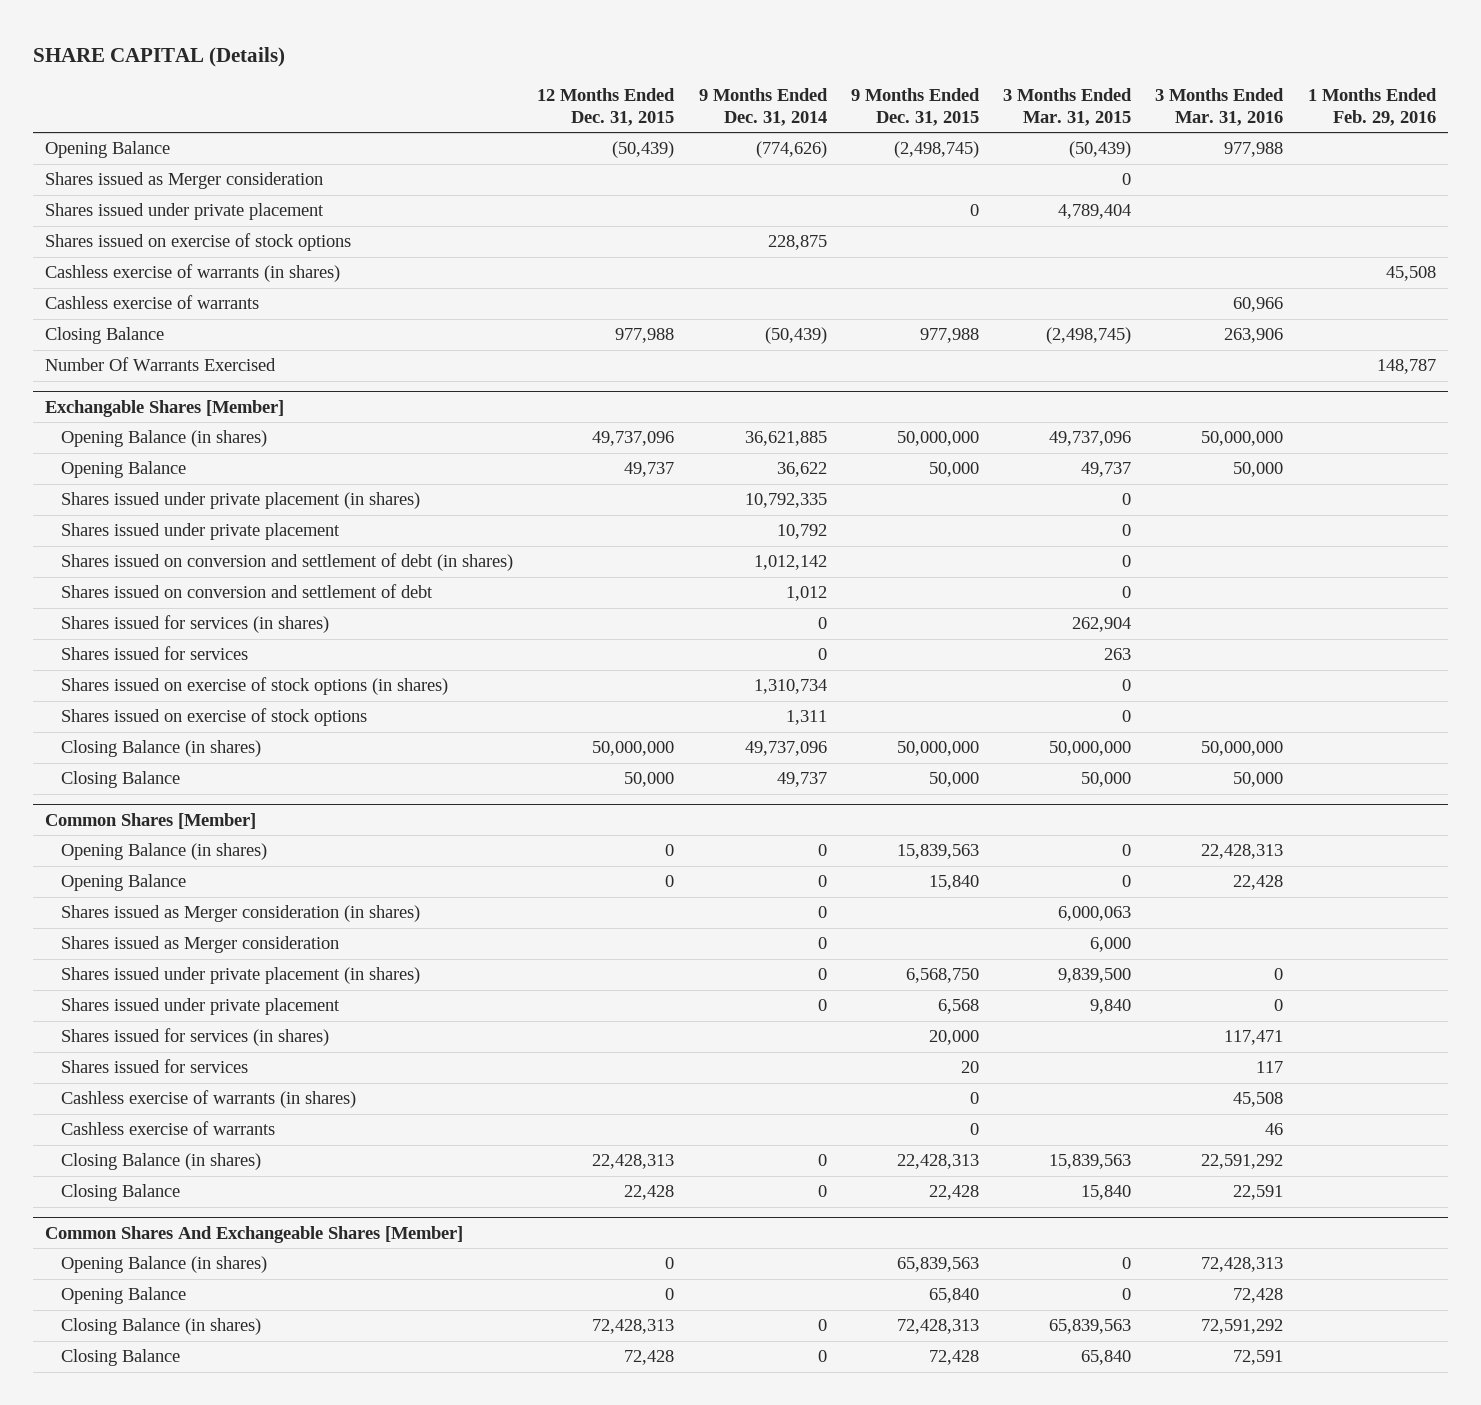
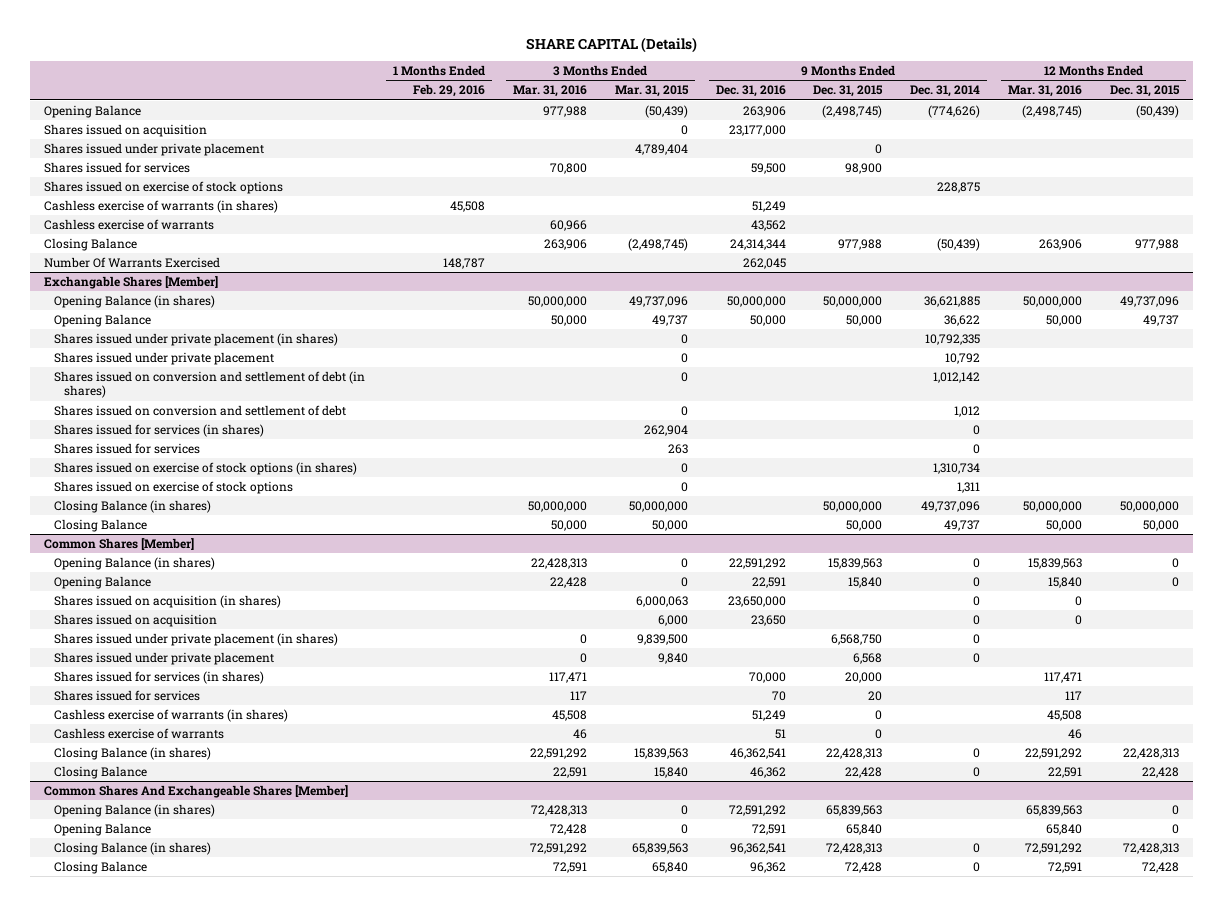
- | 12 Months Ended Dec. 31, 2015 | 9 Months Ended Dec. 31, 2014 | 9 Months Ended Dec. 31, 2015 | 3 Months Ended Mar. 31, 2015 | 3 Months Ended Mar. 31, 2016 | 1 Months Ended Feb. 29, 2016
+ | 1 Months Ended Feb. 29, 2016 | 3 Months Ended Mar. 31, 2016 | 3 Months Ended Mar. 31, 2015 | 9 Months Ended Dec. 31, 2016 | 9 Months Ended Dec. 31, 2015 | 9 Months Ended Dec. 31, 2014 | 12 Months Ended Mar. 31, 2016 | 12 Months Ended Dec. 31, 2015
- Shares issued as Merger consideration | | | | 0 | |
+ Shares issued on acquisition | | | 0 | 23,177,000 | | | |
+ Shares issued for services | | 70,800 | | 59,500 | 98,900 | | |
@ Common Shares [Member]
- Shares issued as Merger consideration (in shares) | | 0 | | 6,000,063 | |
- Shares issued as Merger consideration | | 0 | | 6,000 | |
+ Shares issued on acquisition (in shares) | | | 6,000,063 | 23,650,000 | | 0 | 0 |
+ Shares issued on acquisition | | | 6,000 | 23,650 | | 0 | 0 |

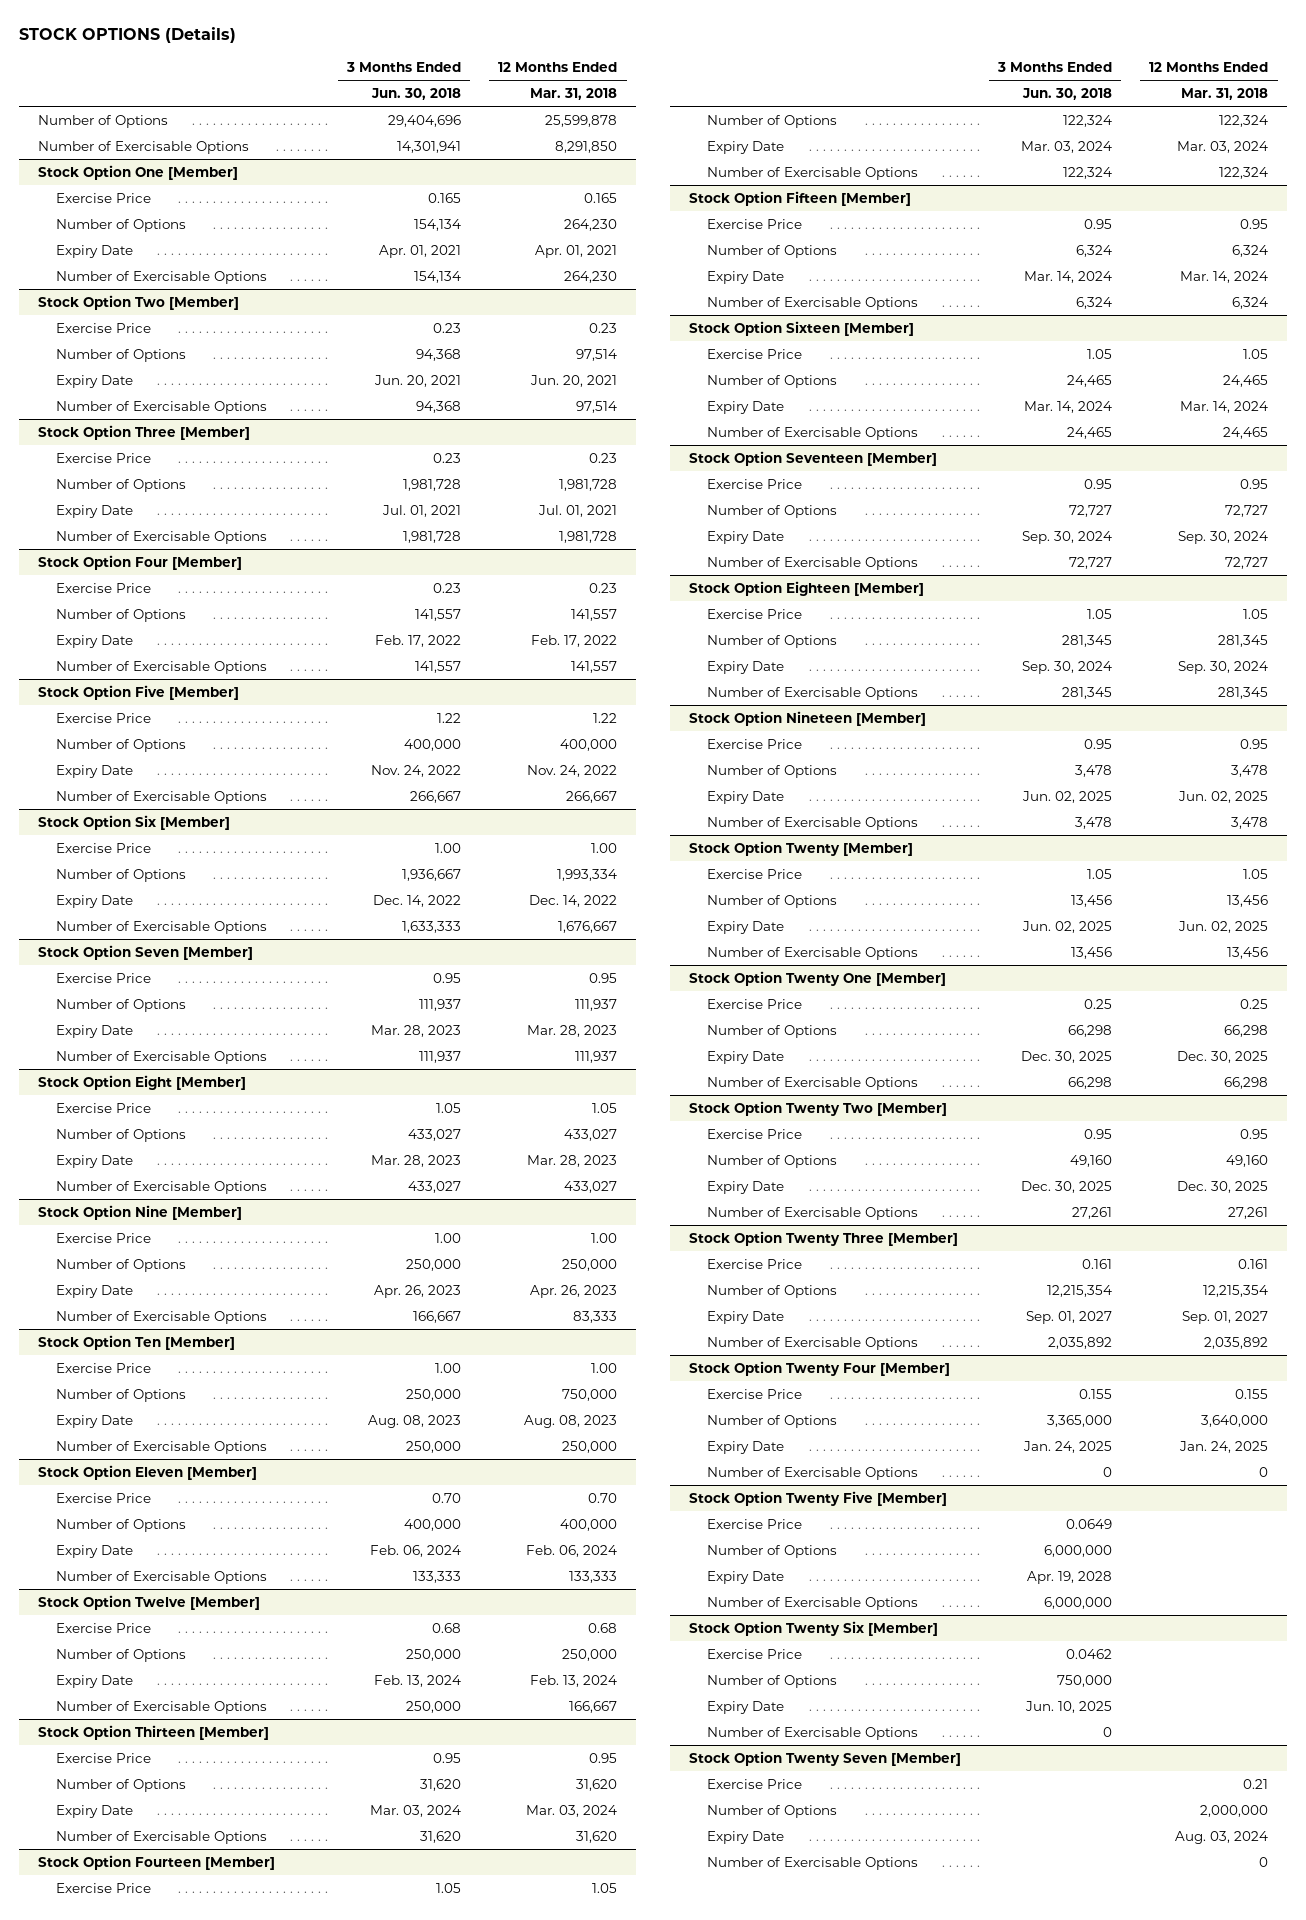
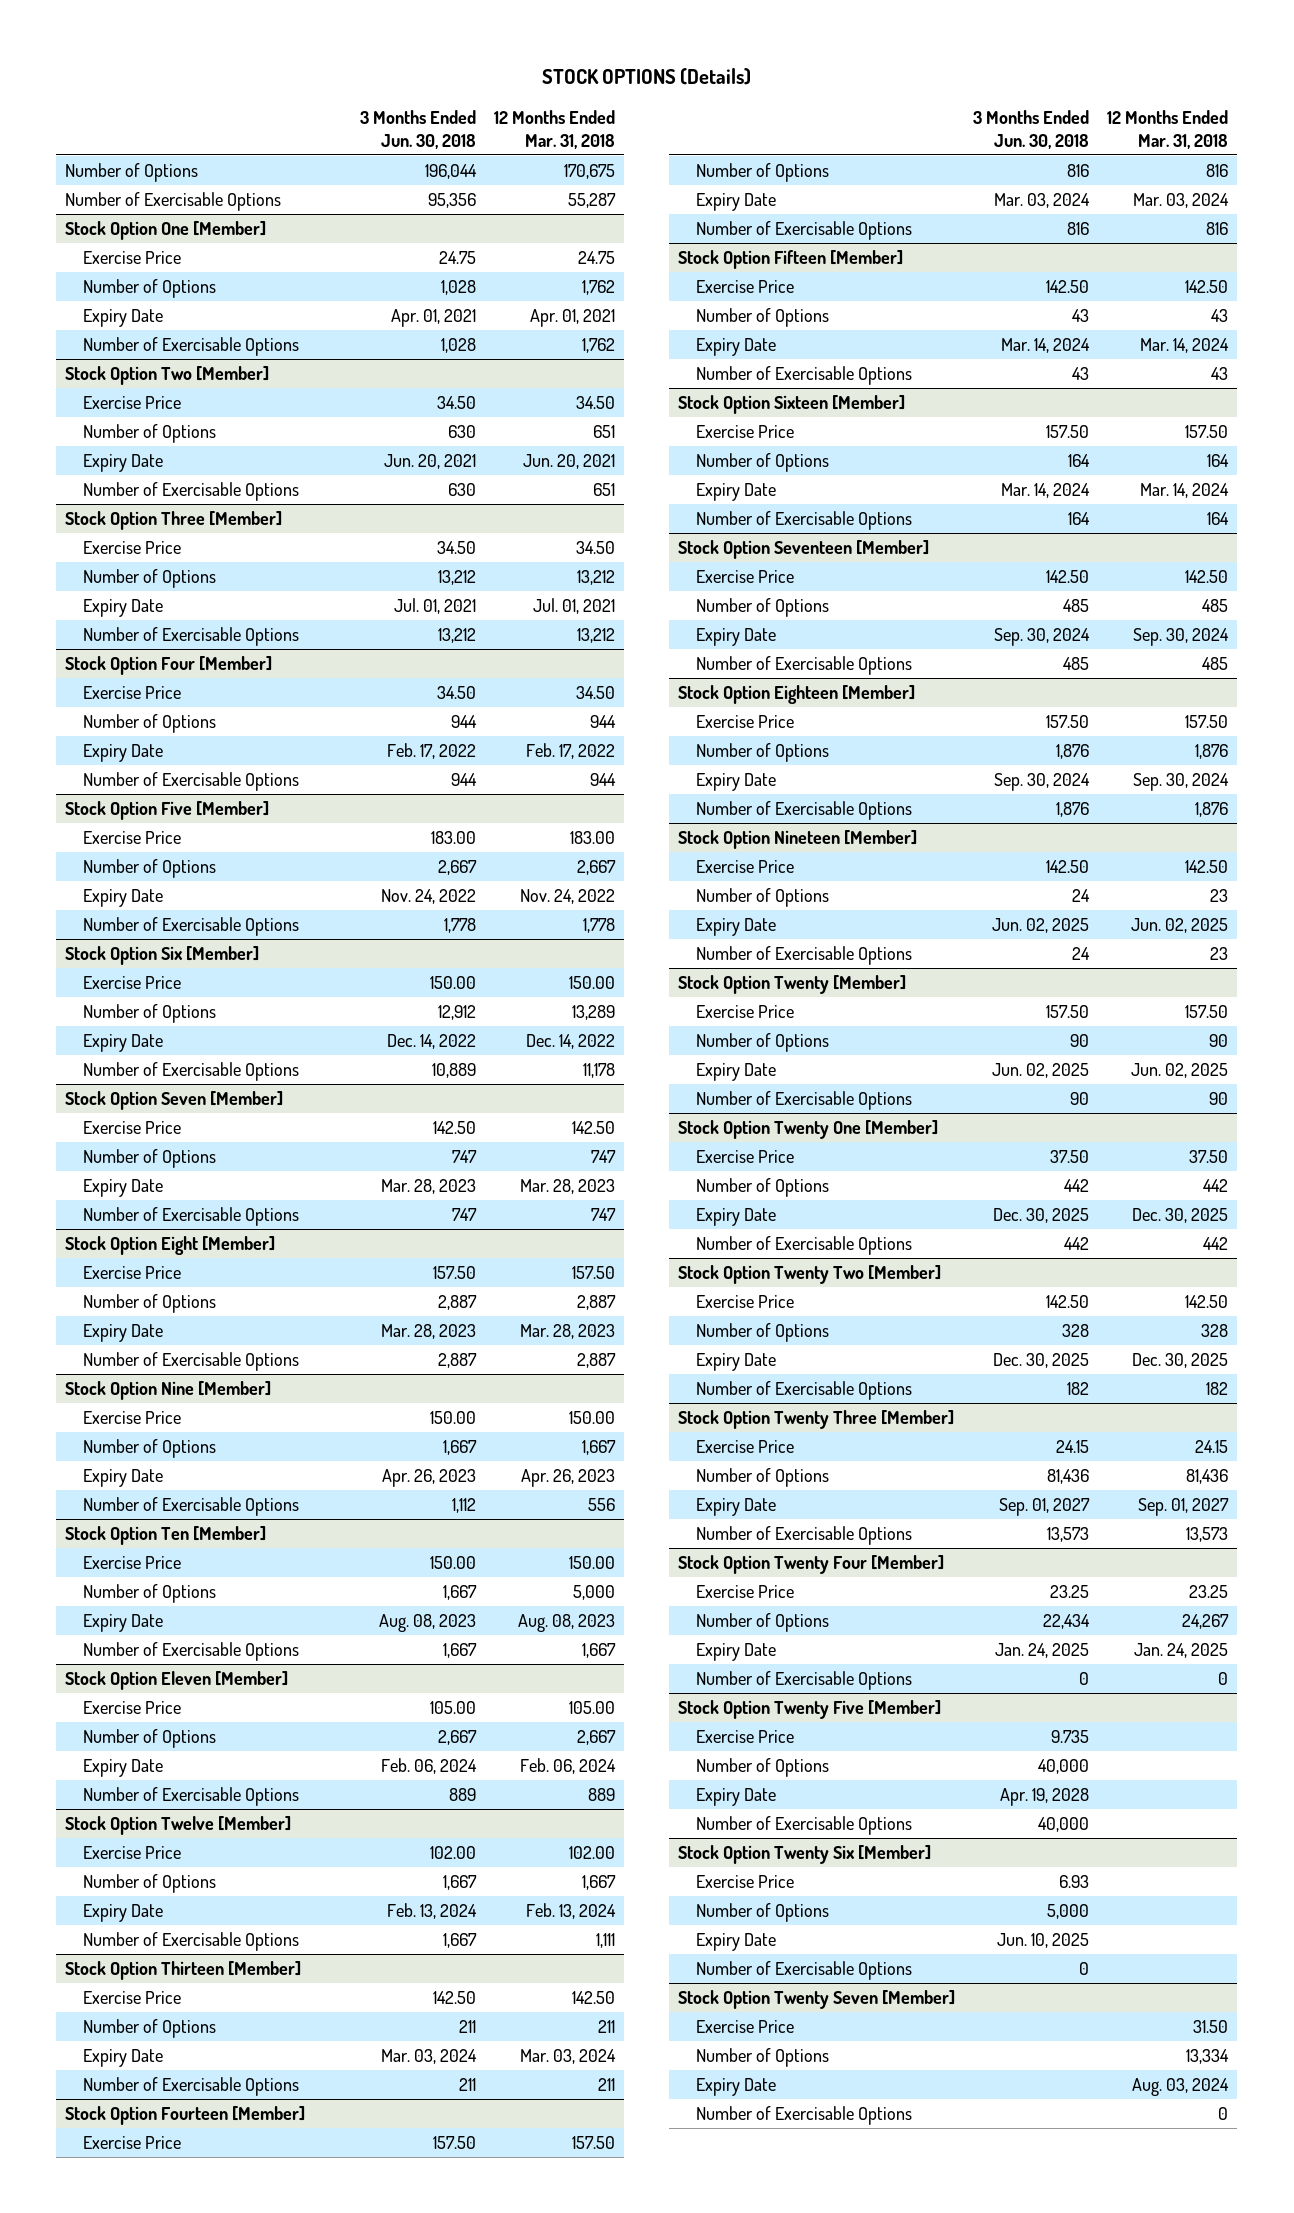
- Number of Options | 29,404,696 | 25,599,878
- Number of Exercisable Options | 14,301,941 | 8,291,850
+ Number of Options | 196,044 | 170,675
+ Number of Exercisable Options | 95,356 | 55,287
@ Stock Option One [Member]
- Exercise Price | 0.165 | 0.165
- Number of Options | 154,134 | 264,230
+ Exercise Price | 24.75 | 24.75
+ Number of Options | 1,028 | 1,762
- Number of Exercisable Options | 154,134 | 264,230
+ Number of Exercisable Options | 1,028 | 1,762
@ Stock Option Two [Member]
- Exercise Price | 0.23 | 0.23
- Number of Options | 94,368 | 97,514
+ Exercise Price | 34.50 | 34.50
+ Number of Options | 630 | 651
- Number of Exercisable Options | 94,368 | 97,514
+ Number of Exercisable Options | 630 | 651
@ Stock Option Three [Member]
- Exercise Price | 0.23 | 0.23
- Number of Options | 1,981,728 | 1,981,728
+ Exercise Price | 34.50 | 34.50
+ Number of Options | 13,212 | 13,212
- Number of Exercisable Options | 1,981,728 | 1,981,728
+ Number of Exercisable Options | 13,212 | 13,212
@ Stock Option Four [Member]
- Exercise Price | 0.23 | 0.23
- Number of Options | 141,557 | 141,557
+ Exercise Price | 34.50 | 34.50
+ Number of Options | 944 | 944
- Number of Exercisable Options | 141,557 | 141,557
+ Number of Exercisable Options | 944 | 944
@ Stock Option Five [Member]
- Exercise Price | 1.22 | 1.22
- Number of Options | 400,000 | 400,000
+ Exercise Price | 183.00 | 183.00
+ Number of Options | 2,667 | 2,667
- Number of Exercisable Options | 266,667 | 266,667
+ Number of Exercisable Options | 1,778 | 1,778
@ Stock Option Six [Member]
- Exercise Price | 1.00 | 1.00
- Number of Options | 1,936,667 | 1,993,334
+ Exercise Price | 150.00 | 150.00
+ Number of Options | 12,912 | 13,289
- Number of Exercisable Options | 1,633,333 | 1,676,667
+ Number of Exercisable Options | 10,889 | 11,178
@ Stock Option Seven [Member]
- Exercise Price | 0.95 | 0.95
- Number of Options | 111,937 | 111,937
+ Exercise Price | 142.50 | 142.50
+ Number of Options | 747 | 747
- Number of Exercisable Options | 111,937 | 111,937
+ Number of Exercisable Options | 747 | 747
@ Stock Option Eight [Member]
- Exercise Price | 1.05 | 1.05
- Number of Options | 433,027 | 433,027
+ Exercise Price | 157.50 | 157.50
+ Number of Options | 2,887 | 2,887
- Number of Exercisable Options | 433,027 | 433,027
+ Number of Exercisable Options | 2,887 | 2,887
@ Stock Option Nine [Member]
- Exercise Price | 1.00 | 1.00
- Number of Options | 250,000 | 250,000
+ Exercise Price | 150.00 | 150.00
+ Number of Options | 1,667 | 1,667
- Number of Exercisable Options | 166,667 | 83,333
+ Number of Exercisable Options | 1,112 | 556
@ Stock Option Ten [Member]
- Exercise Price | 1.00 | 1.00
- Number of Options | 250,000 | 750,000
+ Exercise Price | 150.00 | 150.00
+ Number of Options | 1,667 | 5,000
- Number of Exercisable Options | 250,000 | 250,000
+ Number of Exercisable Options | 1,667 | 1,667
@ Stock Option Eleven [Member]
- Exercise Price | 0.70 | 0.70
- Number of Options | 400,000 | 400,000
+ Exercise Price | 105.00 | 105.00
+ Number of Options | 2,667 | 2,667
- Number of Exercisable Options | 133,333 | 133,333
+ Number of Exercisable Options | 889 | 889
@ Stock Option Twelve [Member]
- Exercise Price | 0.68 | 0.68
- Number of Options | 250,000 | 250,000
+ Exercise Price | 102.00 | 102.00
+ Number of Options | 1,667 | 1,667
- Number of Exercisable Options | 250,000 | 166,667
+ Number of Exercisable Options | 1,667 | 1,111
@ Stock Option Thirteen [Member]
- Exercise Price | 0.95 | 0.95
- Number of Options | 31,620 | 31,620
+ Exercise Price | 142.50 | 142.50
+ Number of Options | 211 | 211
- Number of Exercisable Options | 31,620 | 31,620
+ Number of Exercisable Options | 211 | 211
@ Stock Option Fourteen [Member]
- Exercise Price | 1.05 | 1.05
- Number of Options | 122,324 | 122,324
+ Exercise Price | 157.50 | 157.50
+ Number of Options | 816 | 816
- Number of Exercisable Options | 122,324 | 122,324
+ Number of Exercisable Options | 816 | 816
@ Stock Option Fifteen [Member]
- Exercise Price | 0.95 | 0.95
- Number of Options | 6,324 | 6,324
+ Exercise Price | 142.50 | 142.50
+ Number of Options | 43 | 43
- Number of Exercisable Options | 6,324 | 6,324
+ Number of Exercisable Options | 43 | 43
@ Stock Option Sixteen [Member]
- Exercise Price | 1.05 | 1.05
- Number of Options | 24,465 | 24,465
+ Exercise Price | 157.50 | 157.50
+ Number of Options | 164 | 164
- Number of Exercisable Options | 24,465 | 24,465
+ Number of Exercisable Options | 164 | 164
@ Stock Option Seventeen [Member]
- Exercise Price | 0.95 | 0.95
- Number of Options | 72,727 | 72,727
+ Exercise Price | 142.50 | 142.50
+ Number of Options | 485 | 485
- Number of Exercisable Options | 72,727 | 72,727
+ Number of Exercisable Options | 485 | 485
@ Stock Option Eighteen [Member]
- Exercise Price | 1.05 | 1.05
- Number of Options | 281,345 | 281,345
+ Exercise Price | 157.50 | 157.50
+ Number of Options | 1,876 | 1,876
- Number of Exercisable Options | 281,345 | 281,345
+ Number of Exercisable Options | 1,876 | 1,876
@ Stock Option Nineteen [Member]
- Exercise Price | 0.95 | 0.95
- Number of Options | 3,478 | 3,478
+ Exercise Price | 142.50 | 142.50
+ Number of Options | 24 | 23
- Number of Exercisable Options | 3,478 | 3,478
+ Number of Exercisable Options | 24 | 23
@ Stock Option Twenty [Member]
- Exercise Price | 1.05 | 1.05
- Number of Options | 13,456 | 13,456
+ Exercise Price | 157.50 | 157.50
+ Number of Options | 90 | 90
- Number of Exercisable Options | 13,456 | 13,456
+ Number of Exercisable Options | 90 | 90
@ Stock Option Twenty One [Member]
- Exercise Price | 0.25 | 0.25
- Number of Options | 66,298 | 66,298
+ Exercise Price | 37.50 | 37.50
+ Number of Options | 442 | 442
- Number of Exercisable Options | 66,298 | 66,298
+ Number of Exercisable Options | 442 | 442
@ Stock Option Twenty Two [Member]
- Exercise Price | 0.95 | 0.95
- Number of Options | 49,160 | 49,160
+ Exercise Price | 142.50 | 142.50
+ Number of Options | 328 | 328
- Number of Exercisable Options | 27,261 | 27,261
+ Number of Exercisable Options | 182 | 182
@ Stock Option Twenty Three [Member]
- Exercise Price | 0.161 | 0.161
- Number of Options | 12,215,354 | 12,215,354
+ Exercise Price | 24.15 | 24.15
+ Number of Options | 81,436 | 81,436
- Number of Exercisable Options | 2,035,892 | 2,035,892
+ Number of Exercisable Options | 13,573 | 13,573
@ Stock Option Twenty Four [Member]
- Exercise Price | 0.155 | 0.155
- Number of Options | 3,365,000 | 3,640,000
+ Exercise Price | 23.25 | 23.25
+ Number of Options | 22,434 | 24,267
@ Stock Option Twenty Five [Member]
- Exercise Price | 0.0649 |
- Number of Options | 6,000,000 |
+ Exercise Price | 9.735 |
+ Number of Options | 40,000 |
- Number of Exercisable Options | 6,000,000 |
+ Number of Exercisable Options | 40,000 |
@ Stock Option Twenty Six [Member]
- Exercise Price | 0.0462 |
- Number of Options | 750,000 |
+ Exercise Price | 6.93 |
+ Number of Options | 5,000 |
@ Stock Option Twenty Seven [Member]
- Exercise Price | | 0.21
- Number of Options | | 2,000,000
+ Exercise Price | | 31.50
+ Number of Options | | 13,334

